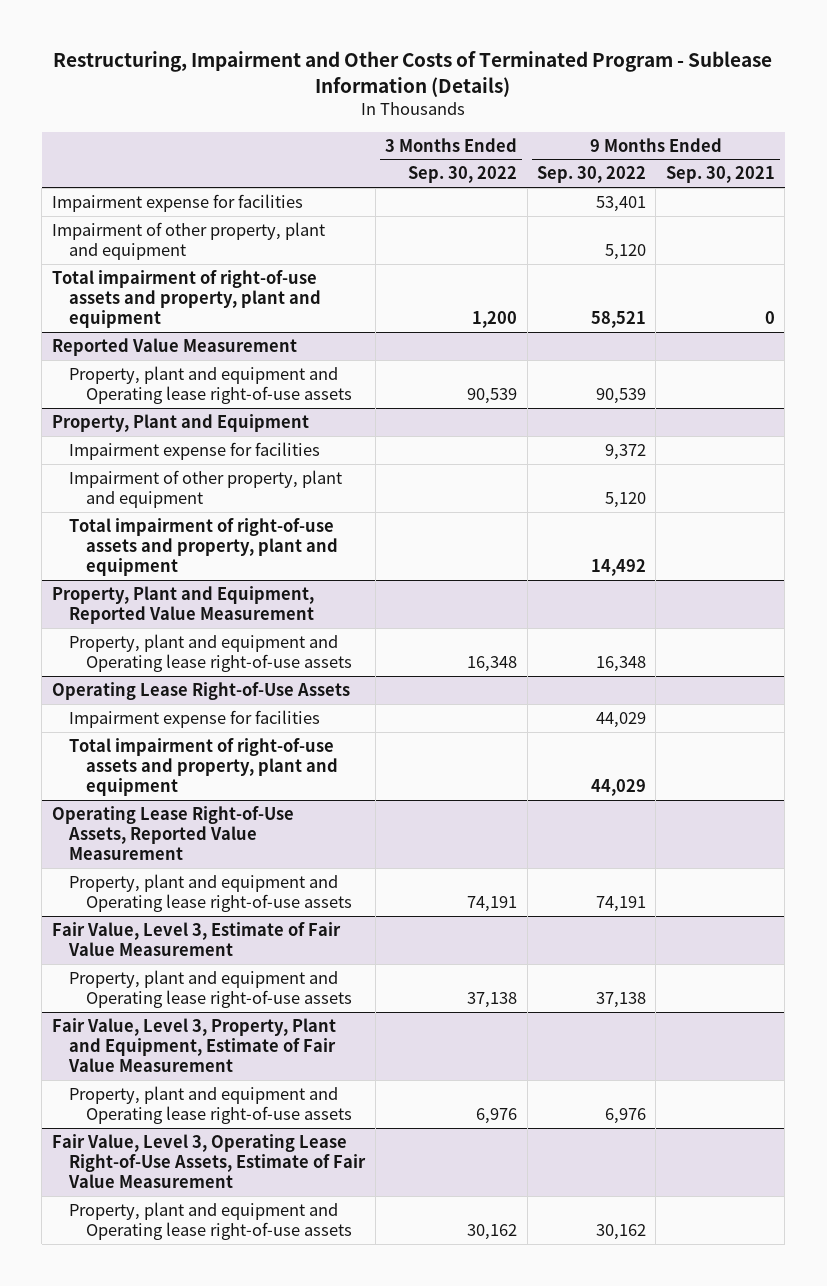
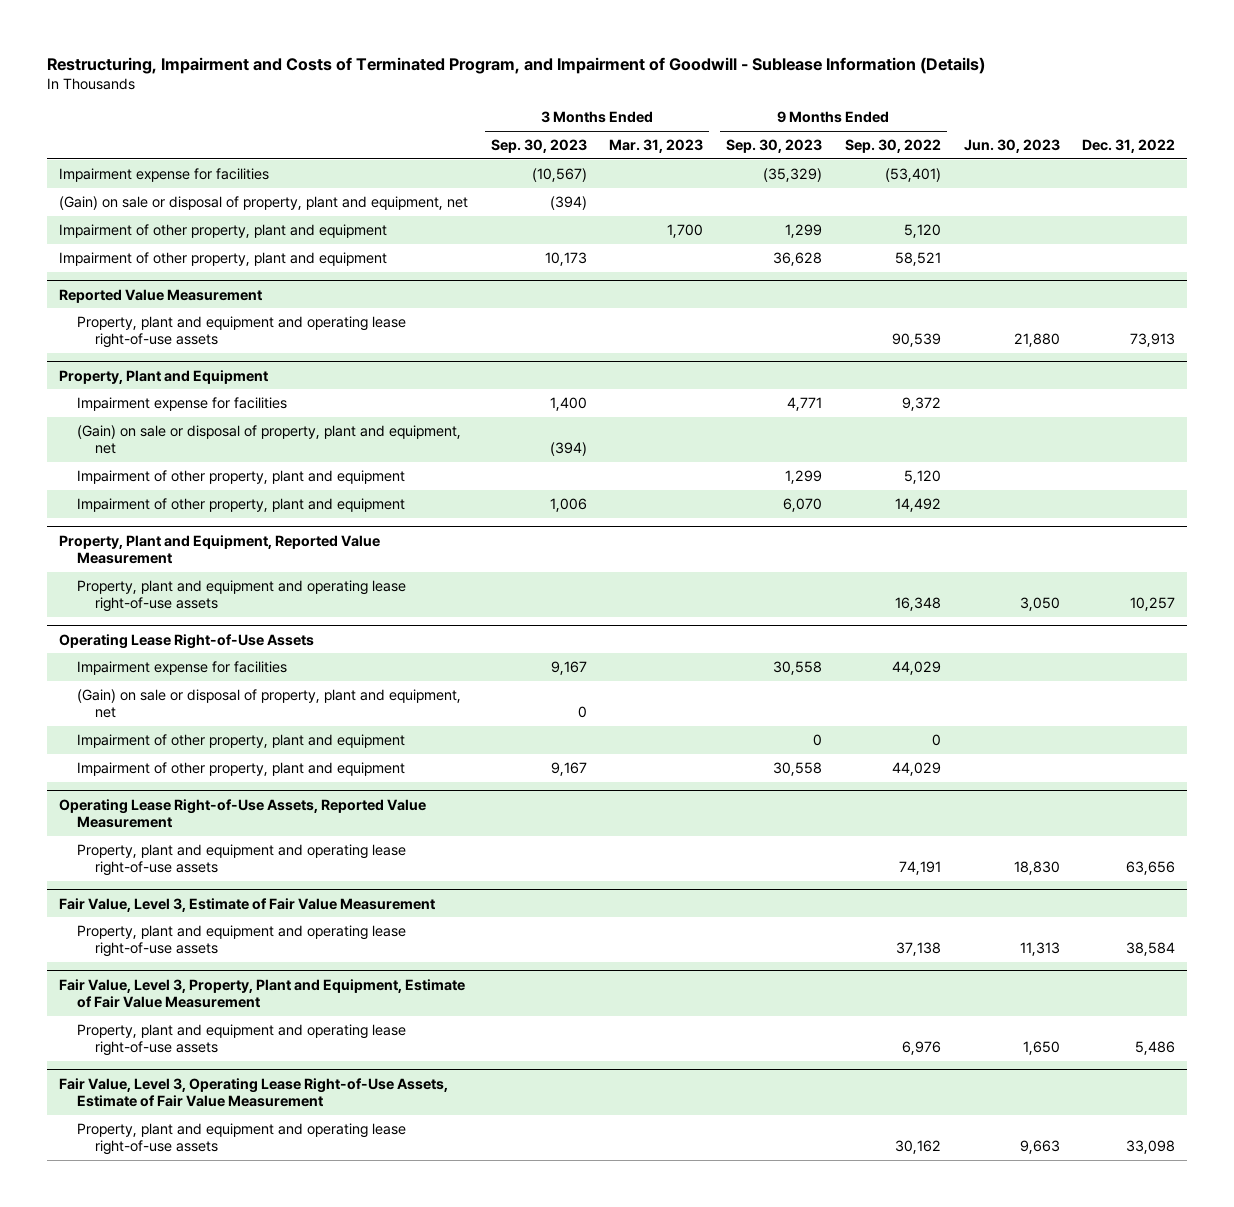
- Restructuring, Impairment and Other Costs of Terminated Program - Sublease Information (Details)
+ Restructuring, Impairment and Costs of Terminated Program, and Impairment of Goodwill - Sublease Information (Details)
- | 3 Months Ended Sep. 30, 2022 | 9 Months Ended Sep. 30, 2022 | 9 Months Ended Sep. 30, 2021
+ | 3 Months Ended Sep. 30, 2023 | 3 Months Ended Mar. 31, 2023 | 9 Months Ended Sep. 30, 2023 | 9 Months Ended Sep. 30, 2022 | Jun. 30, 2023 | Dec. 31, 2022
- Impairment expense for facilities | | 53,401 |
+ Impairment expense for facilities | (10,567) | | (35,329) | (53,401) | |
+ (Gain) on sale or disposal of property, plant and equipment, net | (394) | | | | |
- Total impairment of right-of-use assets and property, plant and equipment | 1,200 | 58,521 | 0
+ Impairment of other property, plant and equipment | 10,173 | | 36,628 | 58,521 | |
@ Reported Value Measurement
- Property, plant and equipment and Operating lease right-of-use assets | 90,539 | 90,539 |
+ Property, plant and equipment and operating lease right-of-use assets | | | | 90,539 | 21,880 | 73,913
@ Property, Plant and Equipment
+ (Gain) on sale or disposal of property, plant and equipment, net | (394) | | | | |
- Total impairment of right-of-use assets and property, plant and equipment | | 14,492 |
+ Impairment of other property, plant and equipment | 1,006 | | 6,070 | 14,492 | |
@ Property, Plant and Equipment, Reported Value Measurement
- Property, plant and equipment and Operating lease right-of-use assets | 16,348 | 16,348 |
+ Property, plant and equipment and operating lease right-of-use assets | | | | 16,348 | 3,050 | 10,257
@ Operating Lease Right-of-Use Assets
- Total impairment of right-of-use assets and property, plant and equipment | | 44,029 |
+ (Gain) on sale or disposal of property, plant and equipment, net | 0 | | | | |
+ Impairment of other property, plant and equipment | | | 0 | 0 | |
+ Impairment of other property, plant and equipment | 9,167 | | 30,558 | 44,029 | |
@ Operating Lease Right-of-Use Assets, Reported Value Measurement
- Property, plant and equipment and Operating lease right-of-use assets | 74,191 | 74,191 |
+ Property, plant and equipment and operating lease right-of-use assets | | | | 74,191 | 18,830 | 63,656
@ Fair Value, Level 3, Estimate of Fair Value Measurement
- Property, plant and equipment and Operating lease right-of-use assets | 37,138 | 37,138 |
+ Property, plant and equipment and operating lease right-of-use assets | | | | 37,138 | 11,313 | 38,584
@ Fair Value, Level 3, Property, Plant and Equipment, Estimate of Fair Value Measurement
- Property, plant and equipment and Operating lease right-of-use assets | 6,976 | 6,976 |
+ Property, plant and equipment and operating lease right-of-use assets | | | | 6,976 | 1,650 | 5,486
@ Fair Value, Level 3, Operating Lease Right-of-Use Assets, Estimate of Fair Value Measurement
- Property, plant and equipment and Operating lease right-of-use assets | 30,162 | 30,162 |
+ Property, plant and equipment and operating lease right-of-use assets | | | | 30,162 | 9,663 | 33,098

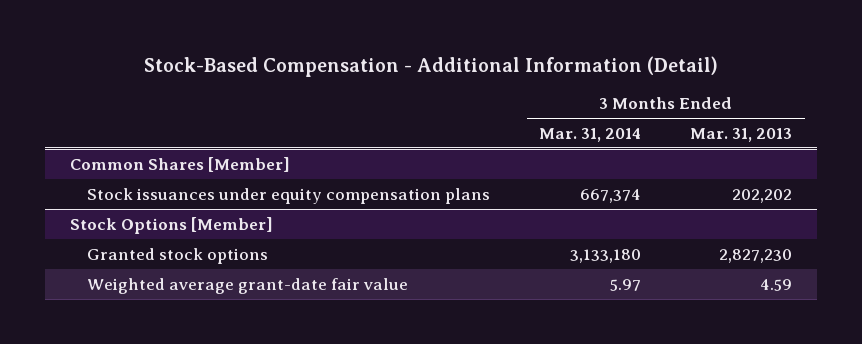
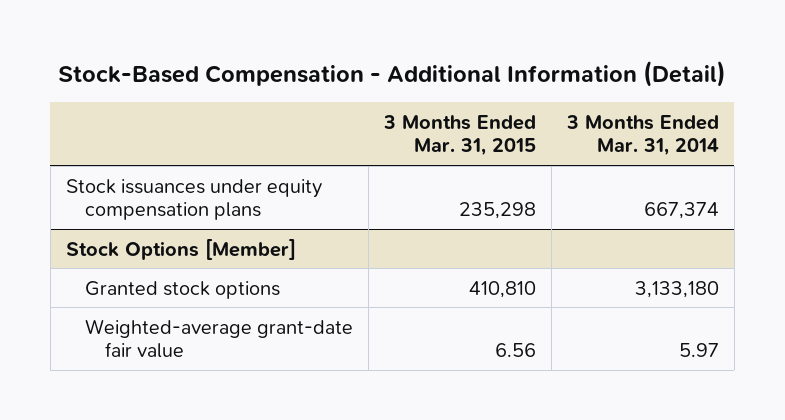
- | 3 Months Ended Mar. 31, 2014 | 3 Months Ended Mar. 31, 2013
+ | 3 Months Ended Mar. 31, 2015 | 3 Months Ended Mar. 31, 2014
- Common Shares [Member]
@ Stock Options [Member]
- Weighted average grant-date fair value | 5.97 | 4.59
+ Weighted-average grant-date fair value | 6.56 | 5.97

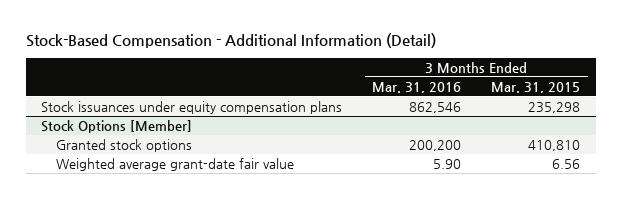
- | 3 Months Ended Mar. 31, 2015 | 3 Months Ended Mar. 31, 2014
+ | 3 Months Ended Mar. 31, 2016 | 3 Months Ended Mar. 31, 2015
@ Stock Options [Member]
- Weighted-average grant-date fair value | 6.56 | 5.97
+ Weighted average grant-date fair value | 5.90 | 6.56

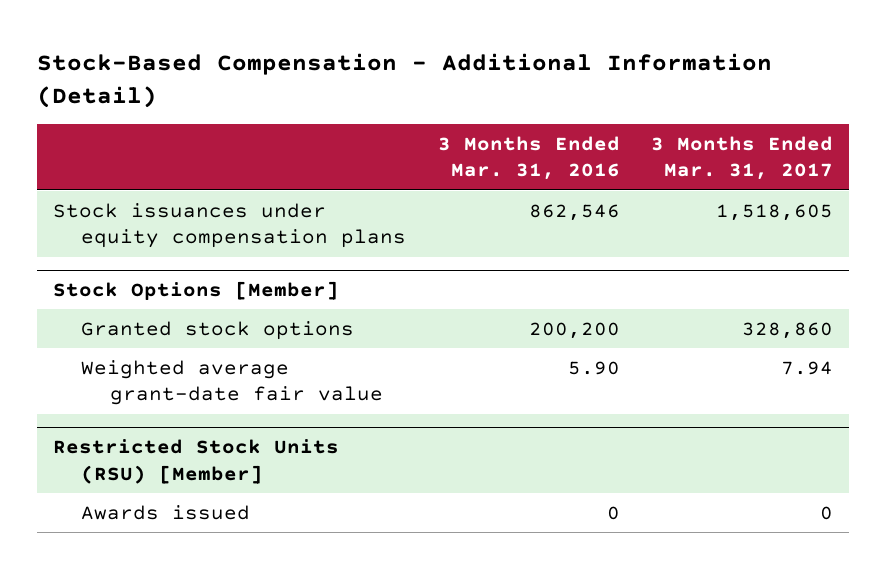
- | 3 Months Ended Mar. 31, 2016 | 3 Months Ended Mar. 31, 2015
+ | 3 Months Ended Mar. 31, 2016 | 3 Months Ended Mar. 31, 2017
+ Restricted Stock Units (RSU) [Member]
+ Awards issued | 0 | 0

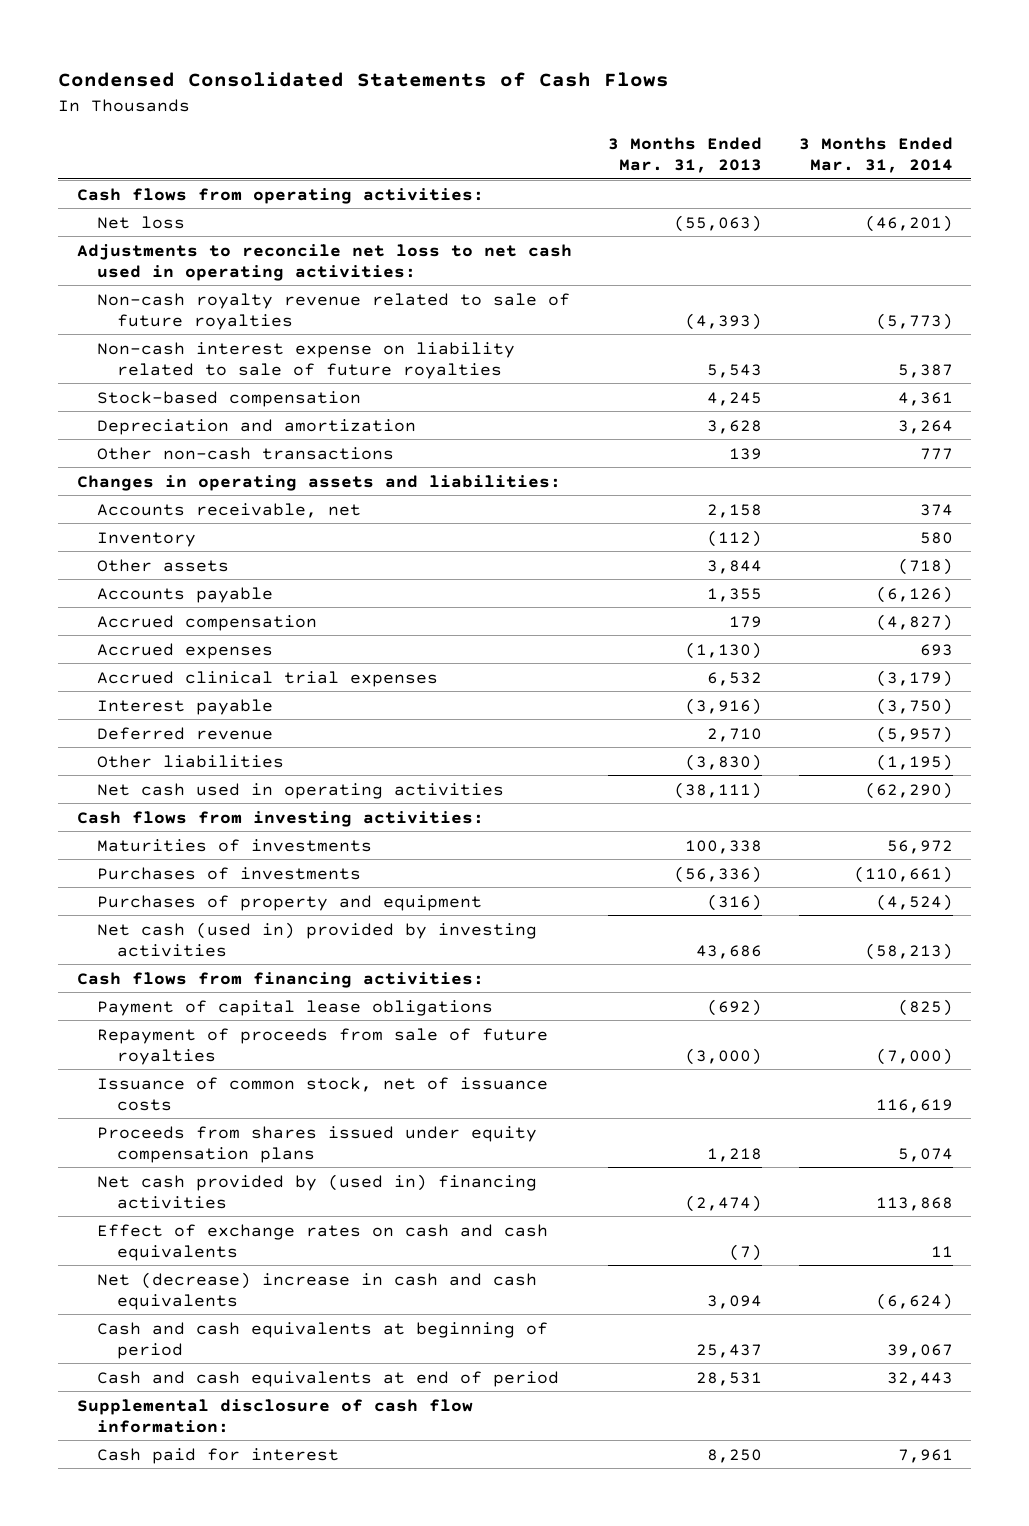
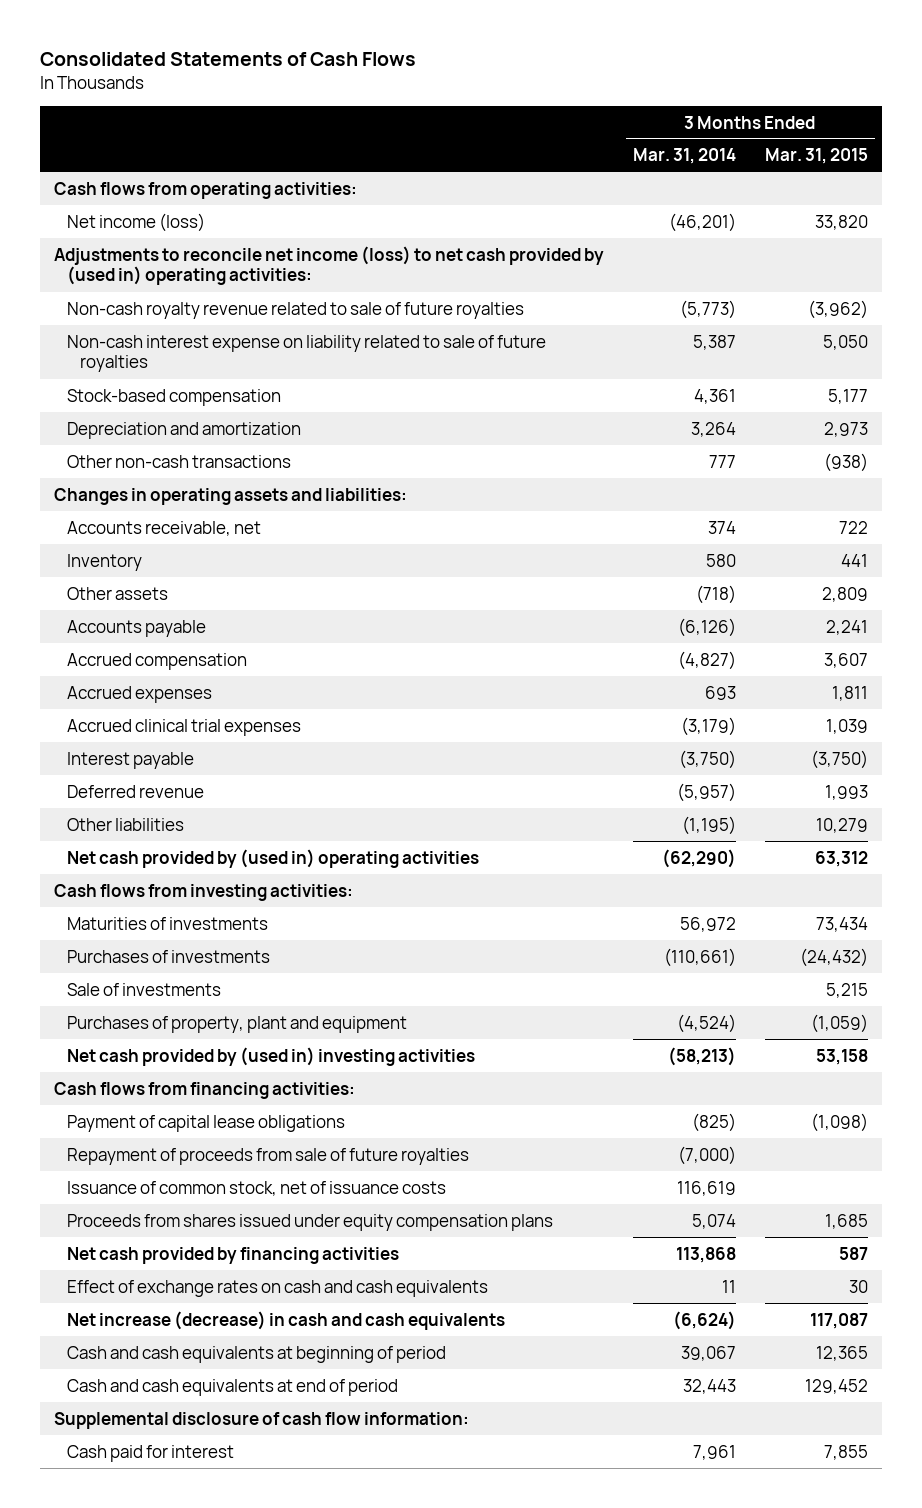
- Condensed Consolidated Statements of Cash Flows
+ Consolidated Statements of Cash Flows
- | 3 Months Ended Mar. 31, 2013 | 3 Months Ended Mar. 31, 2014
+ | 3 Months Ended Mar. 31, 2014 | 3 Months Ended Mar. 31, 2015
- Net loss | (55,063) | (46,201)
- Adjustments to reconcile net loss to net cash used in operating activities:
+ Net income (loss) | (46,201) | 33,820
+ Adjustments to reconcile net income (loss) to net cash provided by (used in) operating activities:
- Net cash used in operating activities | (38,111) | (62,290)
+ Net cash provided by (used in) operating activities | (62,290) | 63,312
- Purchases of property and equipment | (316) | (4,524)
- Net cash (used in) provided by investing activities | 43,686 | (58,213)
+ Sale of investments | | 5,215
+ Purchases of property, plant and equipment | (4,524) | (1,059)
+ Net cash provided by (used in) investing activities | (58,213) | 53,158
- Net cash provided by (used in) financing activities | (2,474) | 113,868
+ Net cash provided by financing activities | 113,868 | 587
- Net (decrease) increase in cash and cash equivalents | 3,094 | (6,624)
+ Net increase (decrease) in cash and cash equivalents | (6,624) | 117,087

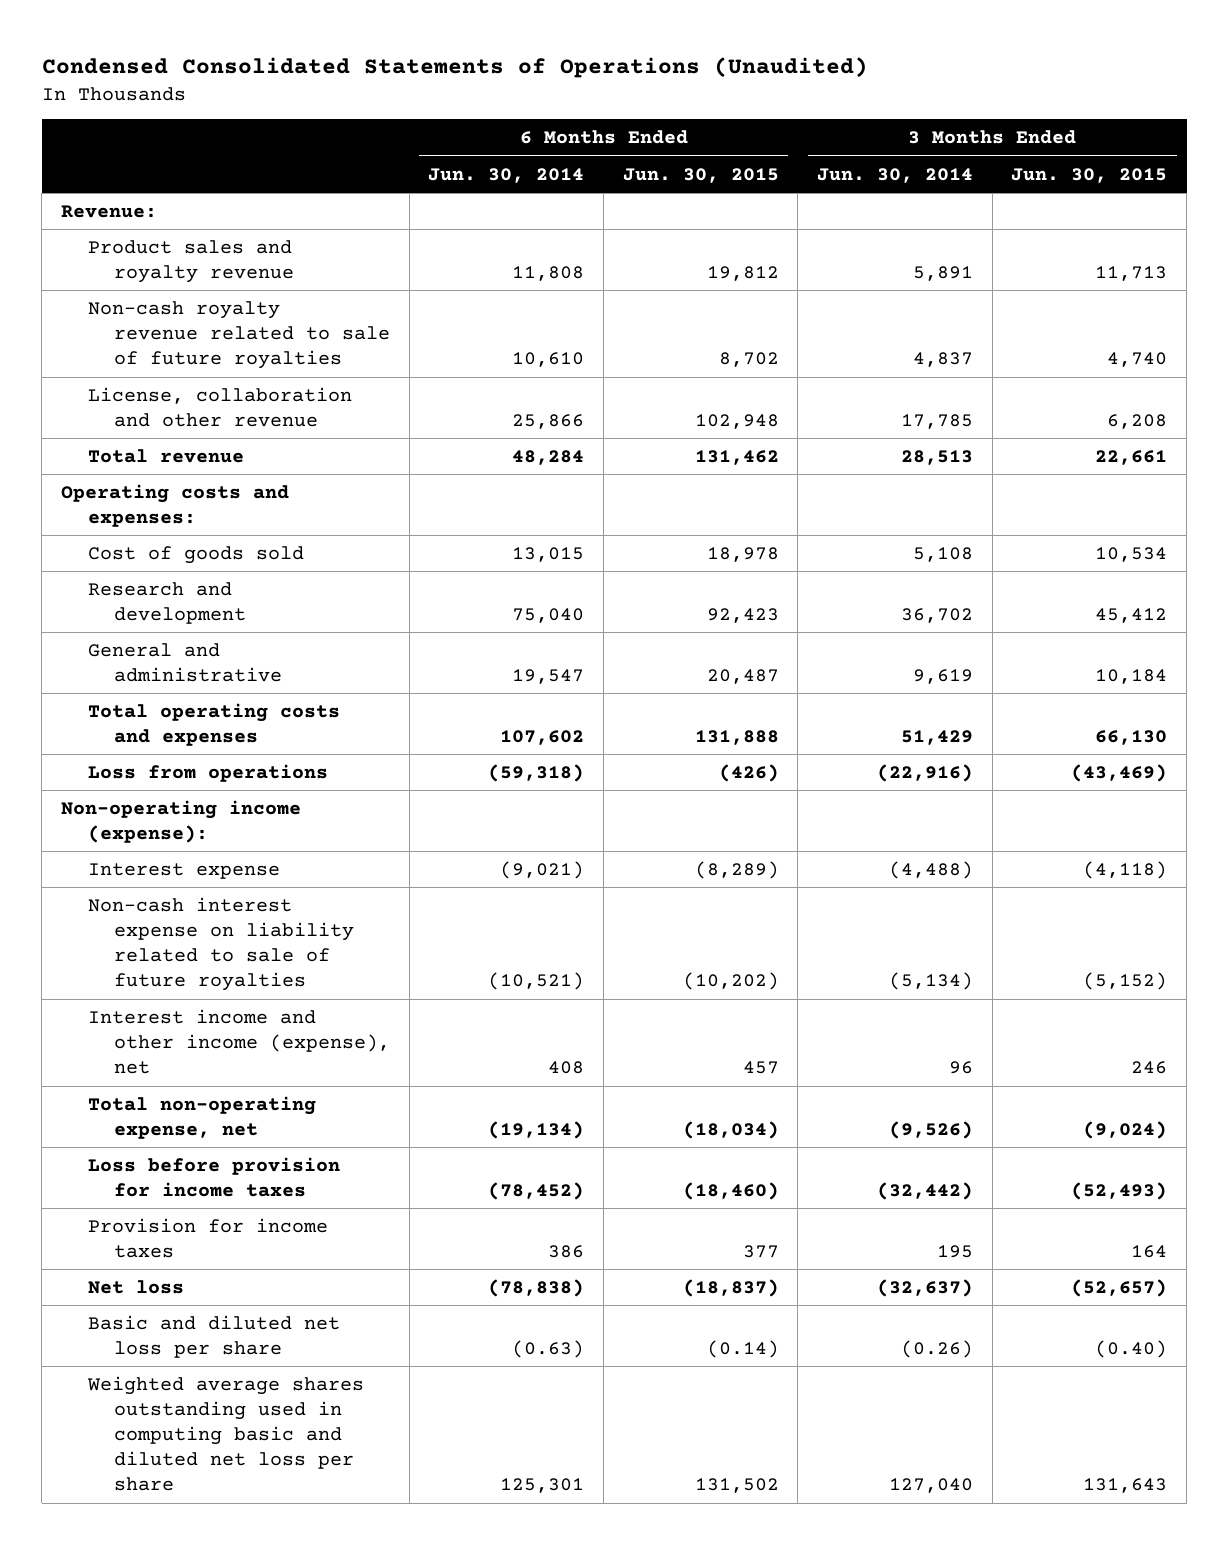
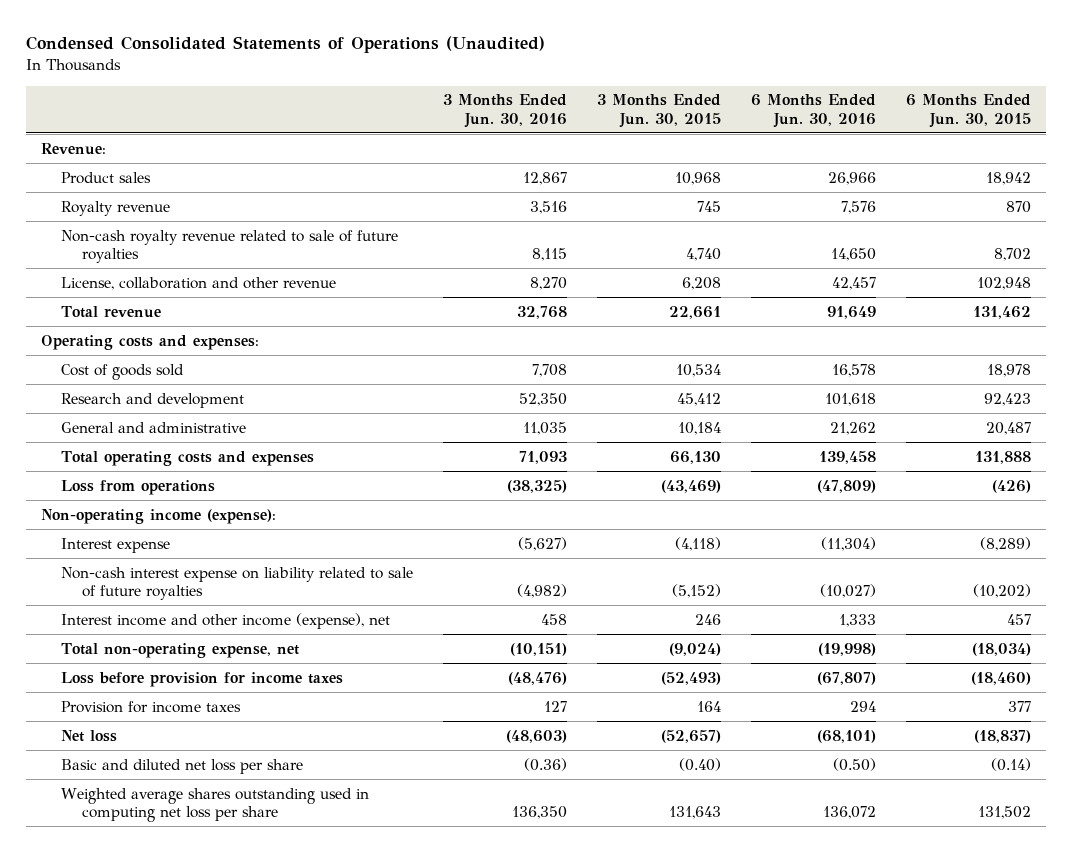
- | 6 Months Ended Jun. 30, 2014 | 6 Months Ended Jun. 30, 2015 | 3 Months Ended Jun. 30, 2014 | 3 Months Ended Jun. 30, 2015
+ | 3 Months Ended Jun. 30, 2016 | 3 Months Ended Jun. 30, 2015 | 6 Months Ended Jun. 30, 2016 | 6 Months Ended Jun. 30, 2015
- Product sales and royalty revenue | 11,808 | 19,812 | 5,891 | 11,713
+ Product sales | 12,867 | 10,968 | 26,966 | 18,942
+ Royalty revenue | 3,516 | 745 | 7,576 | 870
- Weighted average shares outstanding used in computing basic and diluted net loss per share | 125,301 | 131,502 | 127,040 | 131,643
+ Weighted average shares outstanding used in computing net loss per share | 136,350 | 131,643 | 136,072 | 131,502

